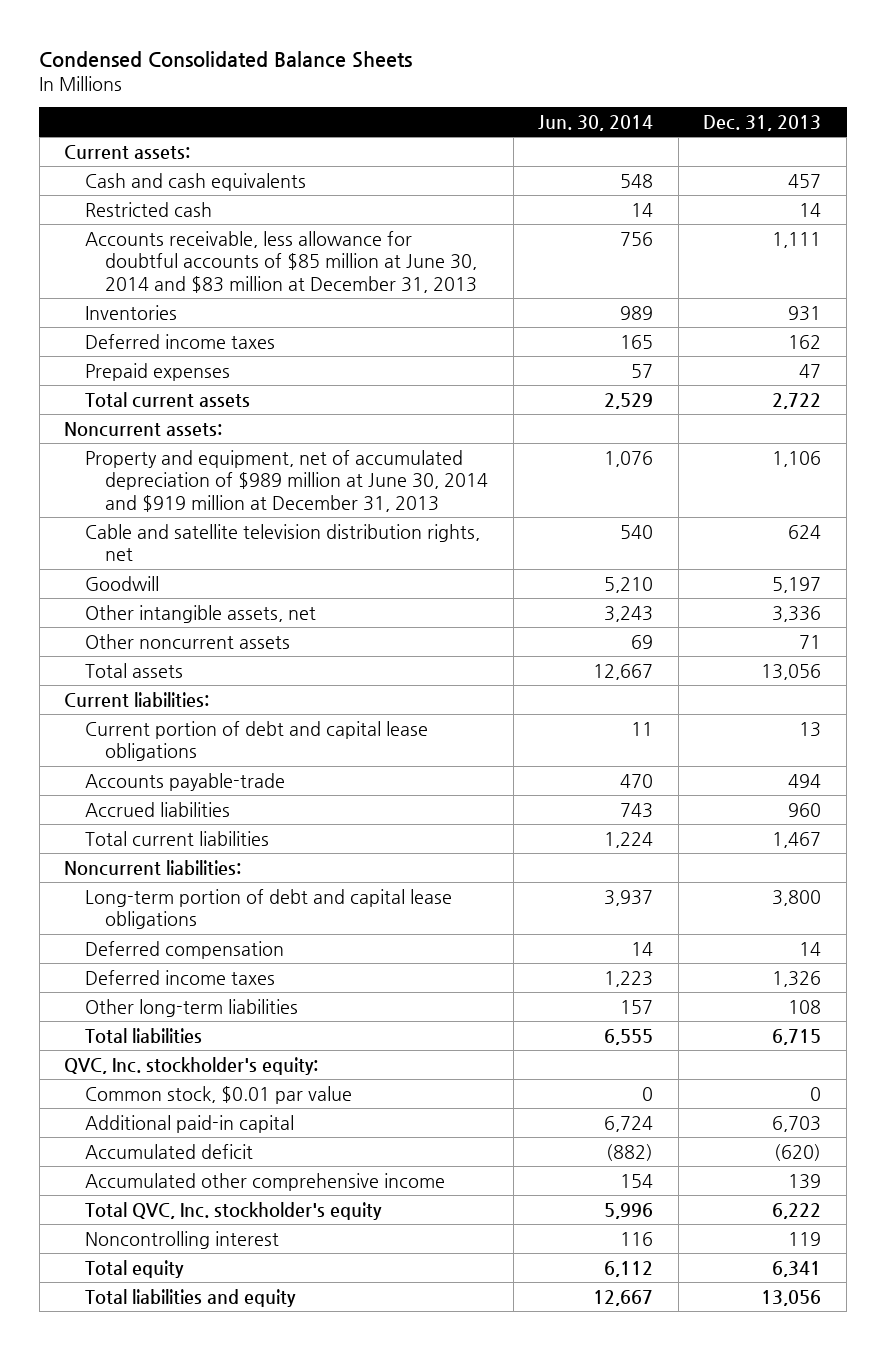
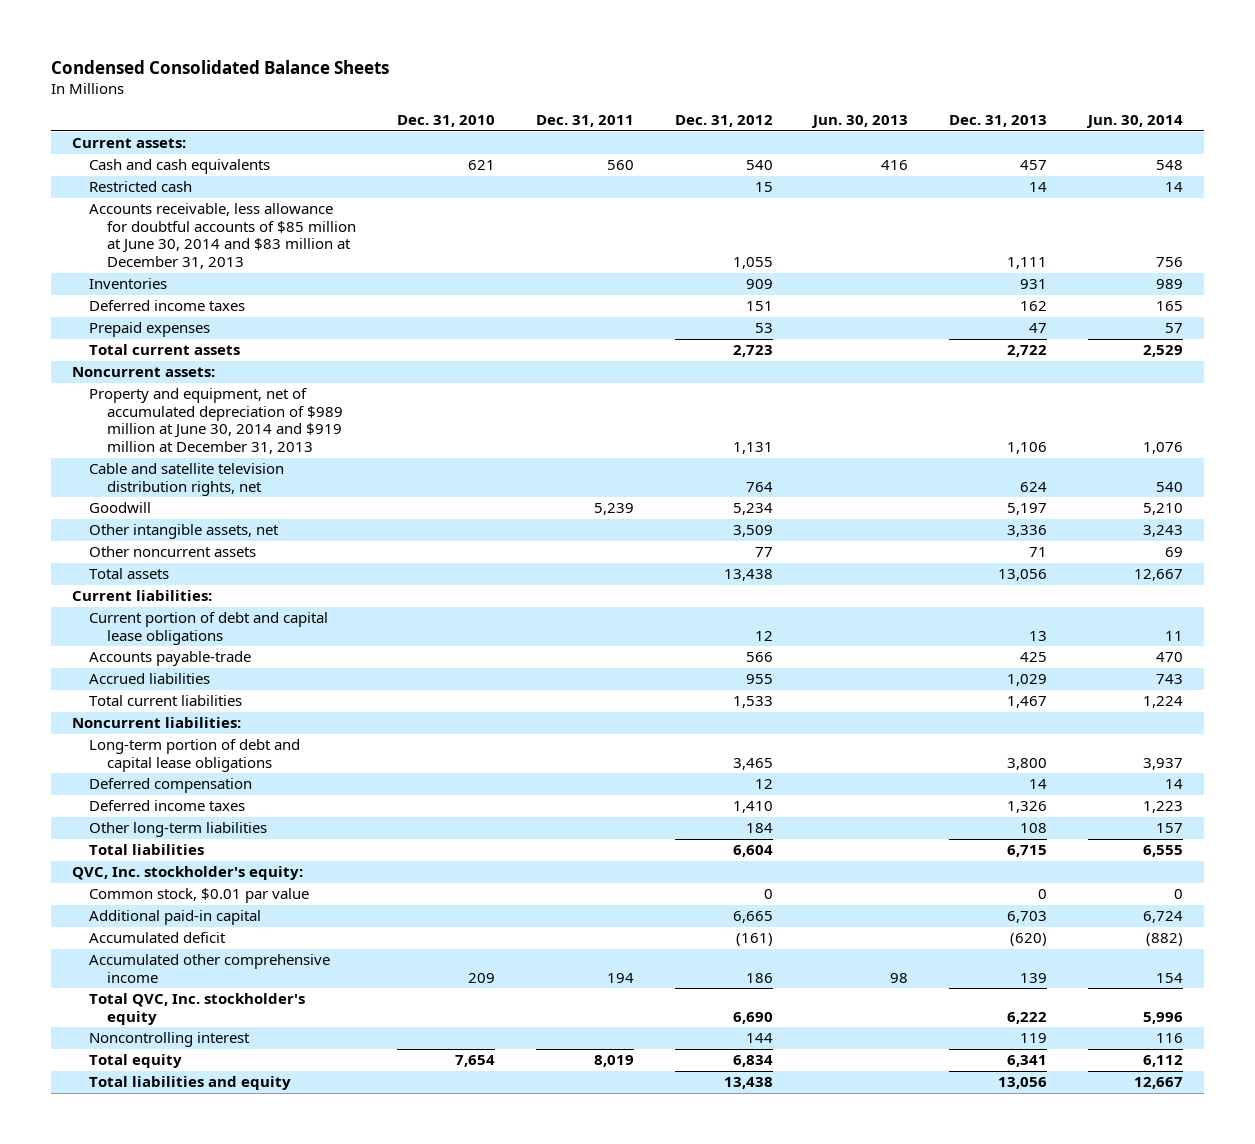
- | Jun. 30, 2014 | Dec. 31, 2013
+ | Dec. 31, 2010 | Dec. 31, 2011 | Dec. 31, 2012 | Jun. 30, 2013 | Dec. 31, 2013 | Jun. 30, 2014
- Accounts payable-trade | 470 | 494
- Accrued liabilities | 743 | 960
+ Accounts payable-trade | | | 566 | | 425 | 470
+ Accrued liabilities | | | 955 | | 1,029 | 743

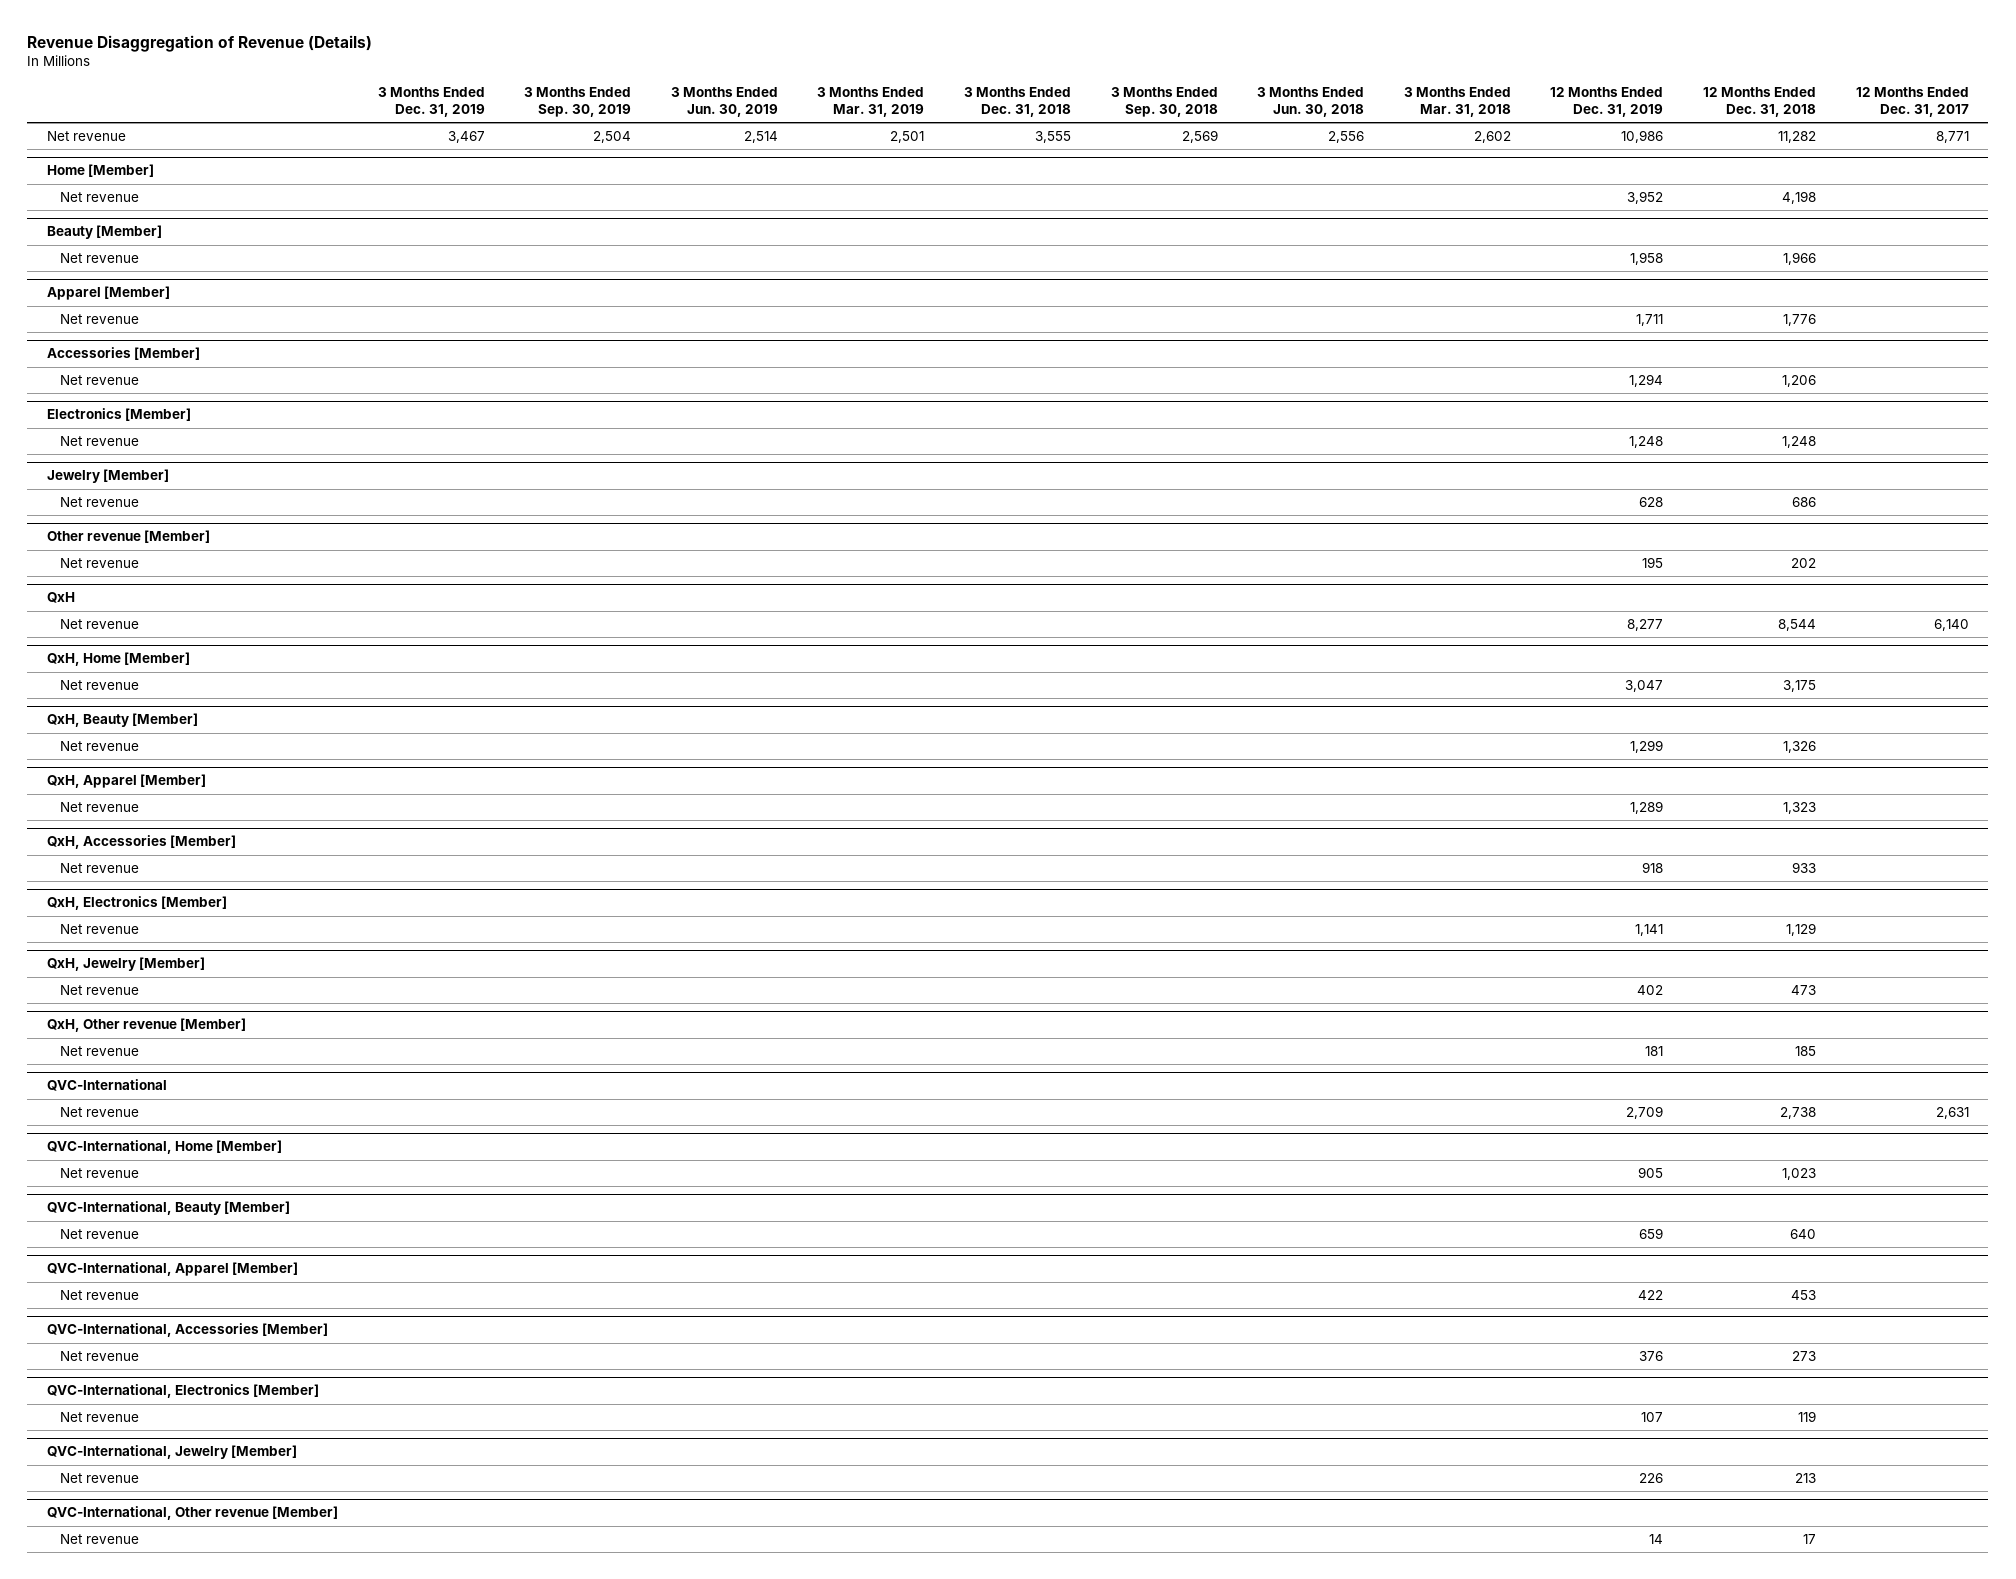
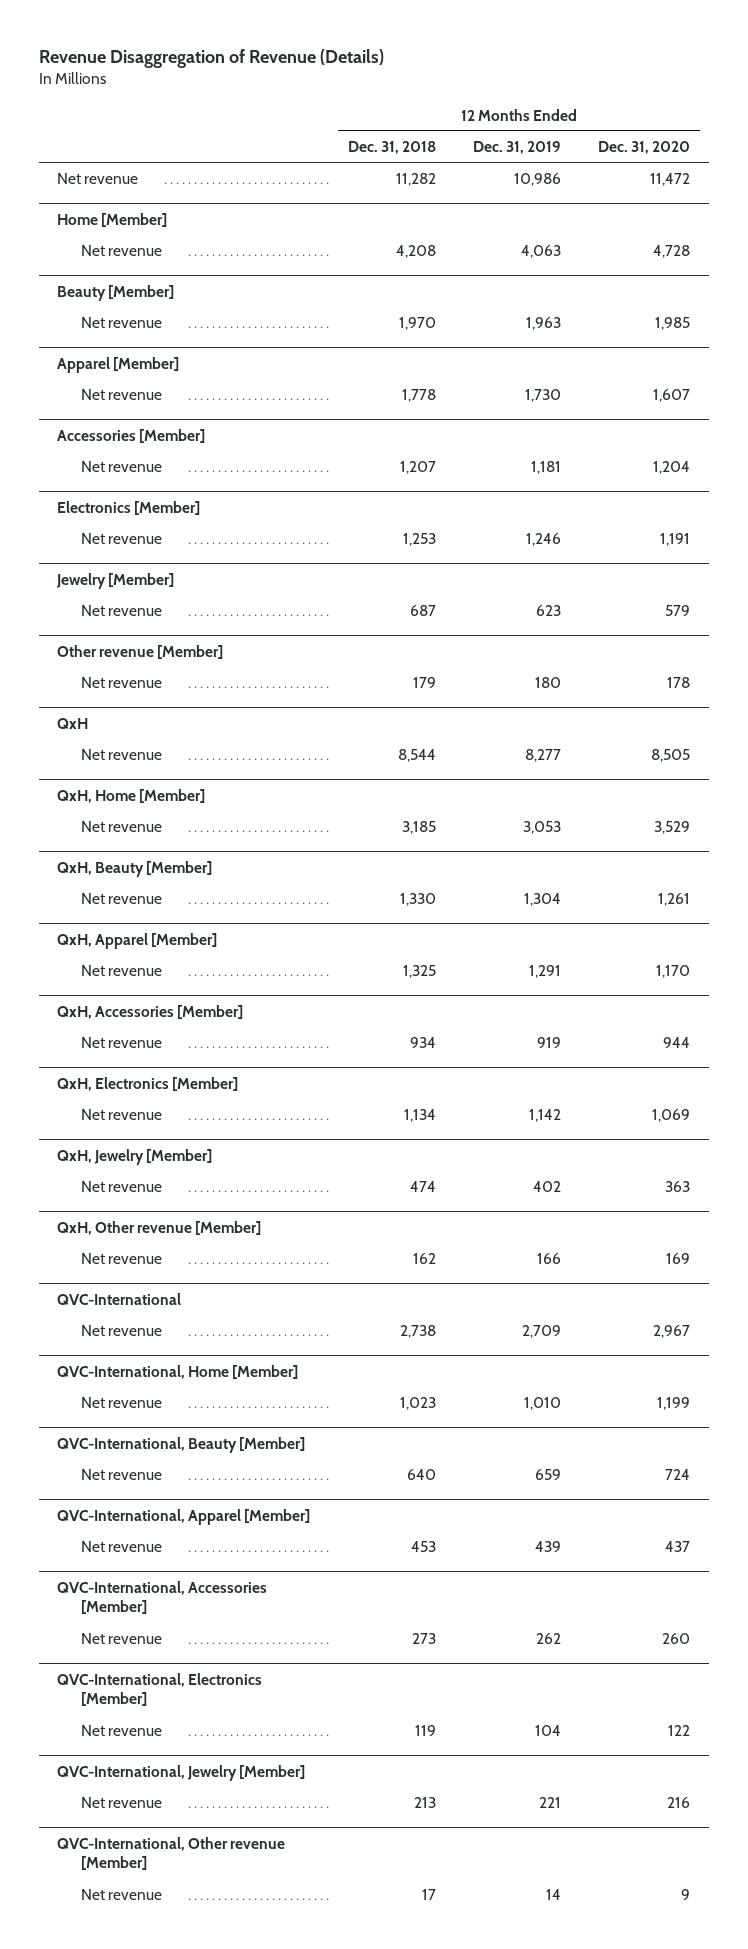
- | 3 Months Ended Dec. 31, 2019 | 3 Months Ended Sep. 30, 2019 | 3 Months Ended Jun. 30, 2019 | 3 Months Ended Mar. 31, 2019 | 3 Months Ended Dec. 31, 2018 | 3 Months Ended Sep. 30, 2018 | 3 Months Ended Jun. 30, 2018 | 3 Months Ended Mar. 31, 2018 | 12 Months Ended Dec. 31, 2019 | 12 Months Ended Dec. 31, 2018 | 12 Months Ended Dec. 31, 2017
+ | 12 Months Ended Dec. 31, 2018 | 12 Months Ended Dec. 31, 2019 | 12 Months Ended Dec. 31, 2020
@ Home [Member]
- Net revenue | | | | | | | | | 3,952 | 4,198 |
+ Net revenue | 4,208 | 4,063 | 4,728
@ Beauty [Member]
- Net revenue | | | | | | | | | 1,958 | 1,966 |
+ Net revenue | 1,970 | 1,963 | 1,985
@ Apparel [Member]
- Net revenue | | | | | | | | | 1,711 | 1,776 |
+ Net revenue | 1,778 | 1,730 | 1,607
@ Accessories [Member]
- Net revenue | | | | | | | | | 1,294 | 1,206 |
+ Net revenue | 1,207 | 1,181 | 1,204
@ Electronics [Member]
- Net revenue | | | | | | | | | 1,248 | 1,248 |
+ Net revenue | 1,253 | 1,246 | 1,191
@ Jewelry [Member]
- Net revenue | | | | | | | | | 628 | 686 |
+ Net revenue | 687 | 623 | 579
@ Other revenue [Member]
- Net revenue | | | | | | | | | 195 | 202 |
+ Net revenue | 179 | 180 | 178
@ QxH, Home [Member]
- Net revenue | | | | | | | | | 3,047 | 3,175 |
+ Net revenue | 3,185 | 3,053 | 3,529
@ QxH, Beauty [Member]
- Net revenue | | | | | | | | | 1,299 | 1,326 |
+ Net revenue | 1,330 | 1,304 | 1,261
@ QxH, Apparel [Member]
- Net revenue | | | | | | | | | 1,289 | 1,323 |
+ Net revenue | 1,325 | 1,291 | 1,170
@ QxH, Accessories [Member]
- Net revenue | | | | | | | | | 918 | 933 |
+ Net revenue | 934 | 919 | 944
@ QxH, Electronics [Member]
- Net revenue | | | | | | | | | 1,141 | 1,129 |
+ Net revenue | 1,134 | 1,142 | 1,069
@ QxH, Jewelry [Member]
- Net revenue | | | | | | | | | 402 | 473 |
+ Net revenue | 474 | 402 | 363
@ QxH, Other revenue [Member]
- Net revenue | | | | | | | | | 181 | 185 |
+ Net revenue | 162 | 166 | 169
@ QVC-International, Home [Member]
- Net revenue | | | | | | | | | 905 | 1,023 |
+ Net revenue | 1,023 | 1,010 | 1,199
@ QVC-International, Apparel [Member]
- Net revenue | | | | | | | | | 422 | 453 |
+ Net revenue | 453 | 439 | 437
@ QVC-International, Accessories [Member]
- Net revenue | | | | | | | | | 376 | 273 |
+ Net revenue | 273 | 262 | 260
@ QVC-International, Electronics [Member]
- Net revenue | | | | | | | | | 107 | 119 |
+ Net revenue | 119 | 104 | 122
@ QVC-International, Jewelry [Member]
- Net revenue | | | | | | | | | 226 | 213 |
+ Net revenue | 213 | 221 | 216

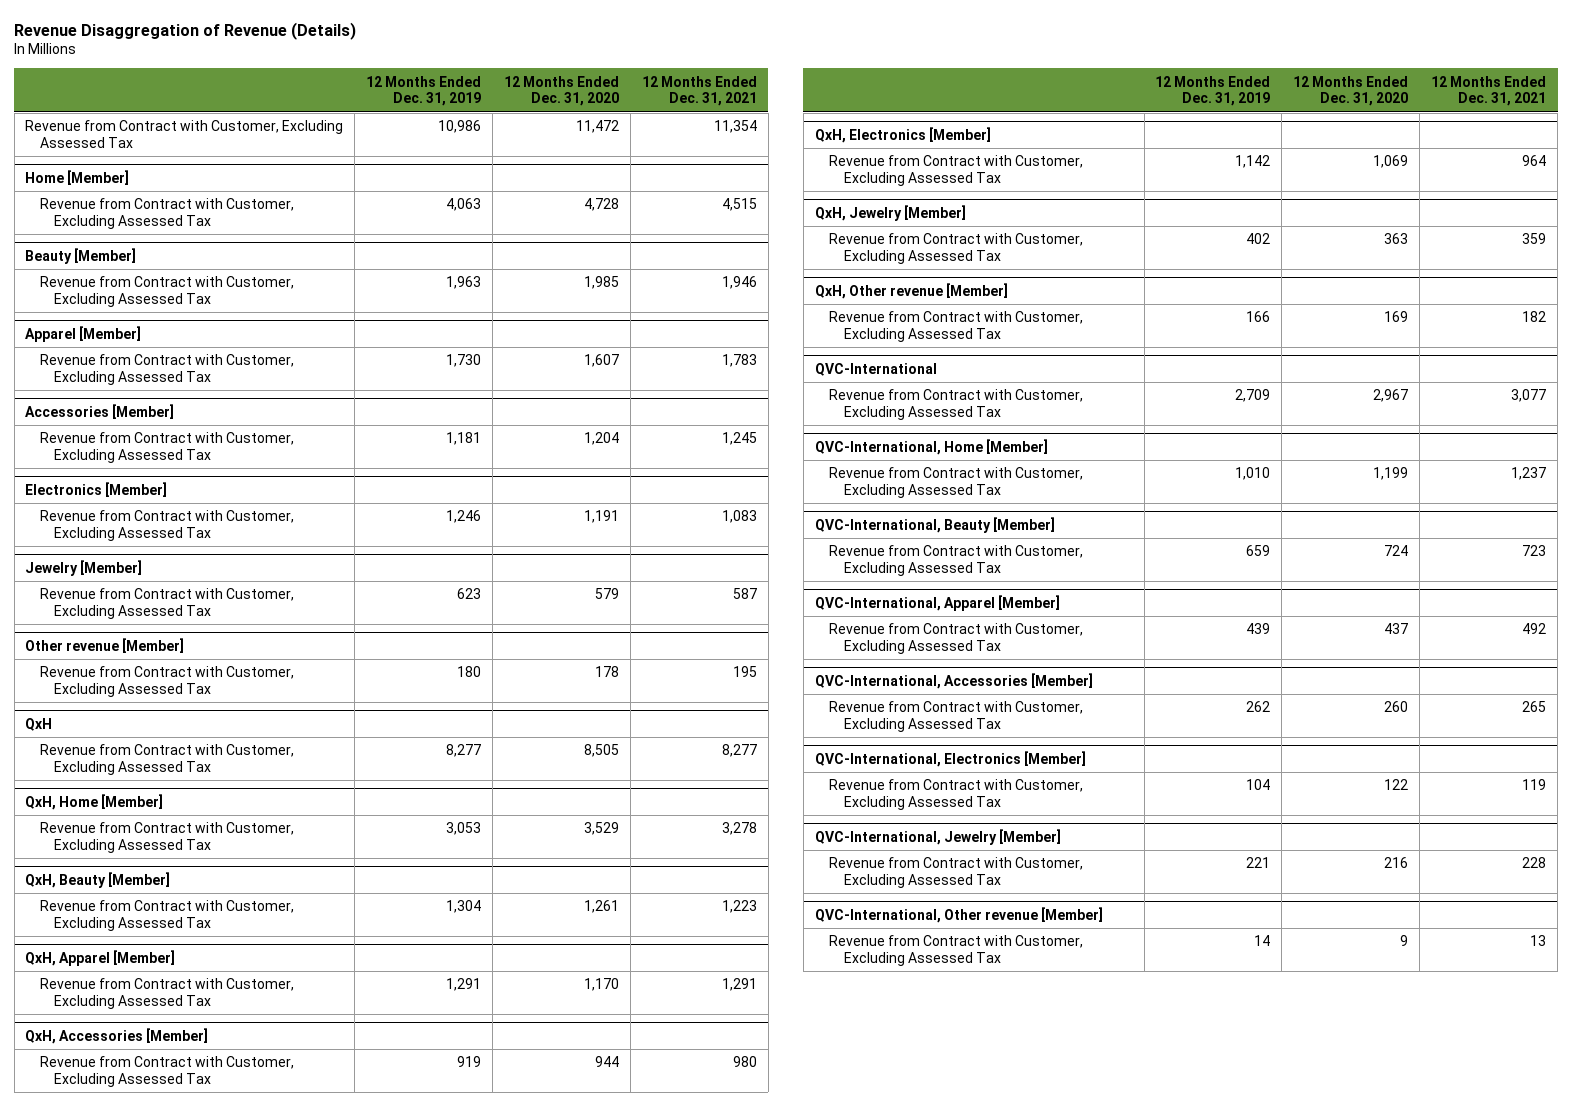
- | 12 Months Ended Dec. 31, 2018 | 12 Months Ended Dec. 31, 2019 | 12 Months Ended Dec. 31, 2020
+ | 12 Months Ended Dec. 31, 2019 | 12 Months Ended Dec. 31, 2020 | 12 Months Ended Dec. 31, 2021
- Net revenue | 11,282 | 10,986 | 11,472
+ Revenue from Contract with Customer, Excluding Assessed Tax | 10,986 | 11,472 | 11,354
@ Home [Member]
- Net revenue | 4,208 | 4,063 | 4,728
+ Revenue from Contract with Customer, Excluding Assessed Tax | 4,063 | 4,728 | 4,515
@ Beauty [Member]
- Net revenue | 1,970 | 1,963 | 1,985
+ Revenue from Contract with Customer, Excluding Assessed Tax | 1,963 | 1,985 | 1,946
@ Apparel [Member]
- Net revenue | 1,778 | 1,730 | 1,607
+ Revenue from Contract with Customer, Excluding Assessed Tax | 1,730 | 1,607 | 1,783
@ Accessories [Member]
- Net revenue | 1,207 | 1,181 | 1,204
+ Revenue from Contract with Customer, Excluding Assessed Tax | 1,181 | 1,204 | 1,245
@ Electronics [Member]
- Net revenue | 1,253 | 1,246 | 1,191
+ Revenue from Contract with Customer, Excluding Assessed Tax | 1,246 | 1,191 | 1,083
@ Jewelry [Member]
- Net revenue | 687 | 623 | 579
+ Revenue from Contract with Customer, Excluding Assessed Tax | 623 | 579 | 587
@ Other revenue [Member]
- Net revenue | 179 | 180 | 178
+ Revenue from Contract with Customer, Excluding Assessed Tax | 180 | 178 | 195
@ QxH
- Net revenue | 8,544 | 8,277 | 8,505
+ Revenue from Contract with Customer, Excluding Assessed Tax | 8,277 | 8,505 | 8,277
@ QxH, Home [Member]
- Net revenue | 3,185 | 3,053 | 3,529
+ Revenue from Contract with Customer, Excluding Assessed Tax | 3,053 | 3,529 | 3,278
@ QxH, Beauty [Member]
- Net revenue | 1,330 | 1,304 | 1,261
+ Revenue from Contract with Customer, Excluding Assessed Tax | 1,304 | 1,261 | 1,223
@ QxH, Apparel [Member]
- Net revenue | 1,325 | 1,291 | 1,170
+ Revenue from Contract with Customer, Excluding Assessed Tax | 1,291 | 1,170 | 1,291
@ QxH, Accessories [Member]
- Net revenue | 934 | 919 | 944
+ Revenue from Contract with Customer, Excluding Assessed Tax | 919 | 944 | 980
@ QxH, Electronics [Member]
- Net revenue | 1,134 | 1,142 | 1,069
+ Revenue from Contract with Customer, Excluding Assessed Tax | 1,142 | 1,069 | 964
@ QxH, Jewelry [Member]
- Net revenue | 474 | 402 | 363
+ Revenue from Contract with Customer, Excluding Assessed Tax | 402 | 363 | 359
@ QxH, Other revenue [Member]
- Net revenue | 162 | 166 | 169
+ Revenue from Contract with Customer, Excluding Assessed Tax | 166 | 169 | 182
@ QVC-International
- Net revenue | 2,738 | 2,709 | 2,967
+ Revenue from Contract with Customer, Excluding Assessed Tax | 2,709 | 2,967 | 3,077
@ QVC-International, Home [Member]
- Net revenue | 1,023 | 1,010 | 1,199
+ Revenue from Contract with Customer, Excluding Assessed Tax | 1,010 | 1,199 | 1,237
@ QVC-International, Beauty [Member]
- Net revenue | 640 | 659 | 724
+ Revenue from Contract with Customer, Excluding Assessed Tax | 659 | 724 | 723
@ QVC-International, Apparel [Member]
- Net revenue | 453 | 439 | 437
+ Revenue from Contract with Customer, Excluding Assessed Tax | 439 | 437 | 492
@ QVC-International, Accessories [Member]
- Net revenue | 273 | 262 | 260
+ Revenue from Contract with Customer, Excluding Assessed Tax | 262 | 260 | 265
@ QVC-International, Electronics [Member]
- Net revenue | 119 | 104 | 122
+ Revenue from Contract with Customer, Excluding Assessed Tax | 104 | 122 | 119
@ QVC-International, Jewelry [Member]
- Net revenue | 213 | 221 | 216
+ Revenue from Contract with Customer, Excluding Assessed Tax | 221 | 216 | 228
@ QVC-International, Other revenue [Member]
- Net revenue | 17 | 14 | 9
+ Revenue from Contract with Customer, Excluding Assessed Tax | 14 | 9 | 13

